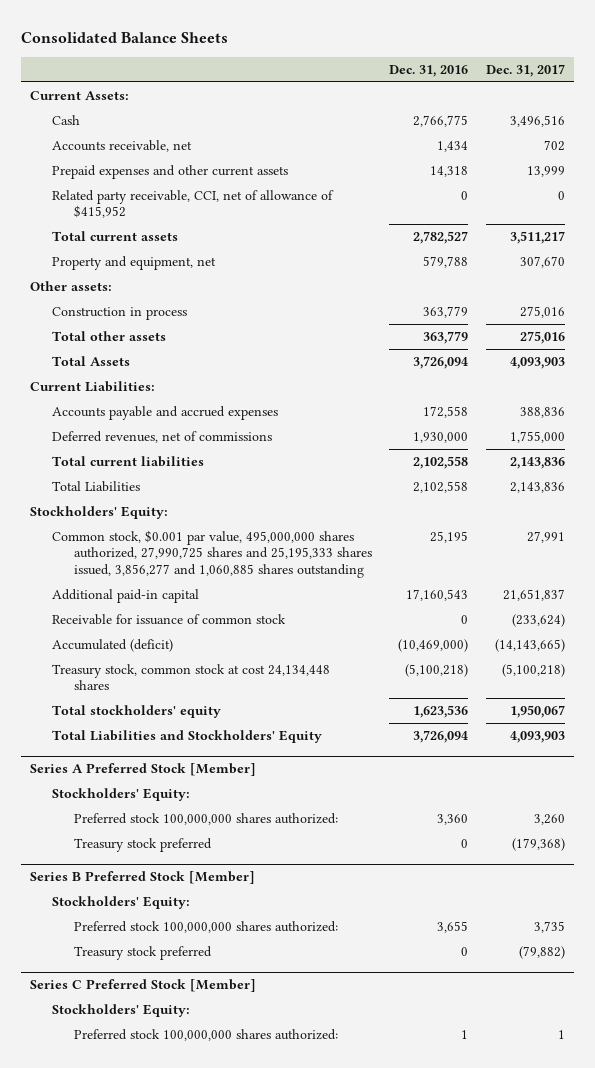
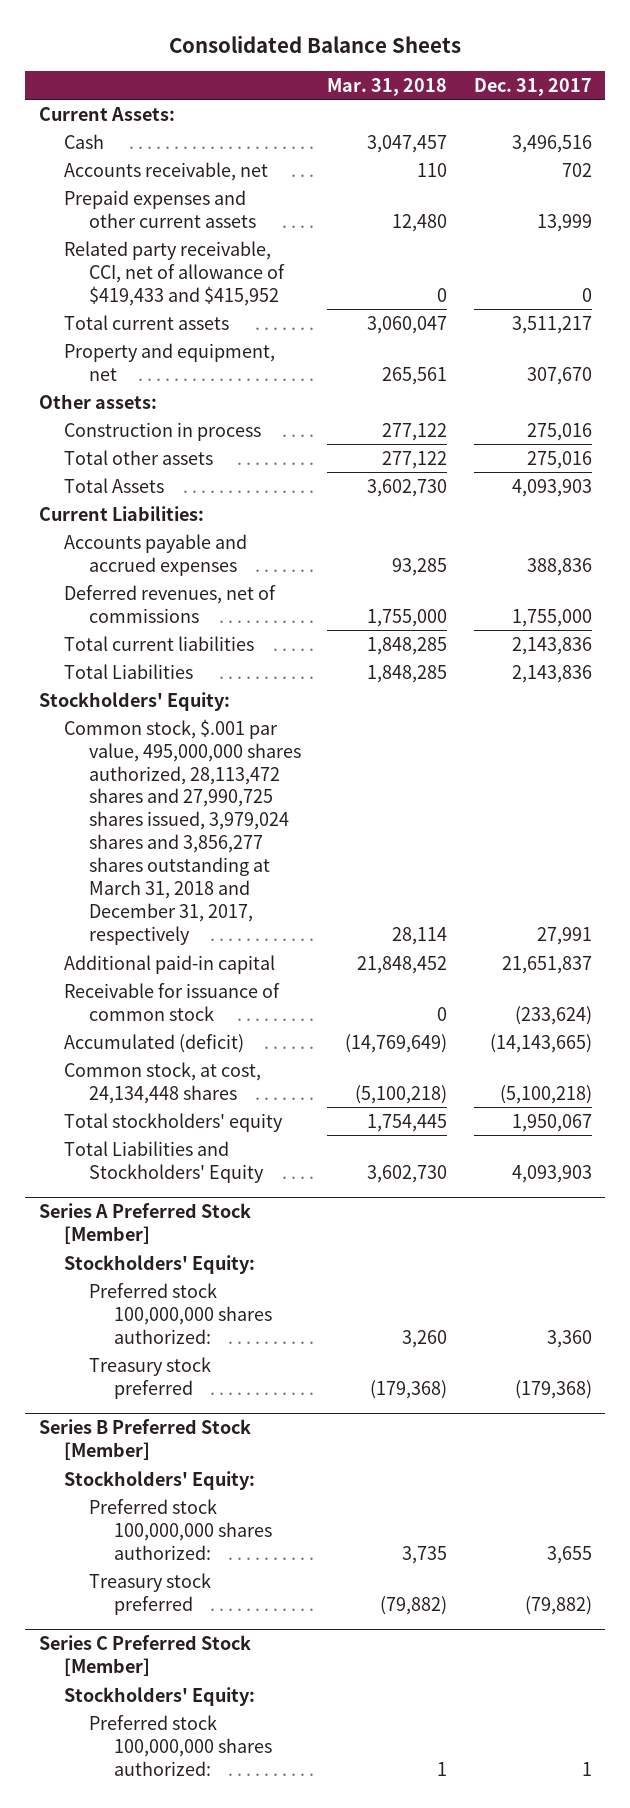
- | Dec. 31, 2016 | Dec. 31, 2017
+ | Mar. 31, 2018 | Dec. 31, 2017
- Related party receivable, CCI, net of allowance of $415,952 | 0 | 0
+ Related party receivable, CCI, net of allowance of $419,433 and $415,952 | 0 | 0
- Common stock, $0.001 par value, 495,000,000 shares authorized, 27,990,725 shares and 25,195,333 shares issued, 3,856,277 and 1,060,885 shares outstanding | 25,195 | 27,991
+ Common stock, $.001 par value, 495,000,000 shares authorized, 28,113,472 shares and 27,990,725 shares issued, 3,979,024 shares and 3,856,277 shares outstanding at March 31, 2018 and December 31, 2017, respectively | 28,114 | 27,991
- Treasury stock, common stock at cost 24,134,448 shares | (5,100,218) | (5,100,218)
+ Common stock, at cost, 24,134,448 shares | (5,100,218) | (5,100,218)
@ Series A Preferred Stock [Member]
- Preferred stock 100,000,000 shares authorized: | 3,360 | 3,260
+ Preferred stock 100,000,000 shares authorized: | 3,260 | 3,360
@ Series B Preferred Stock [Member]
- Preferred stock 100,000,000 shares authorized: | 3,655 | 3,735
+ Preferred stock 100,000,000 shares authorized: | 3,735 | 3,655

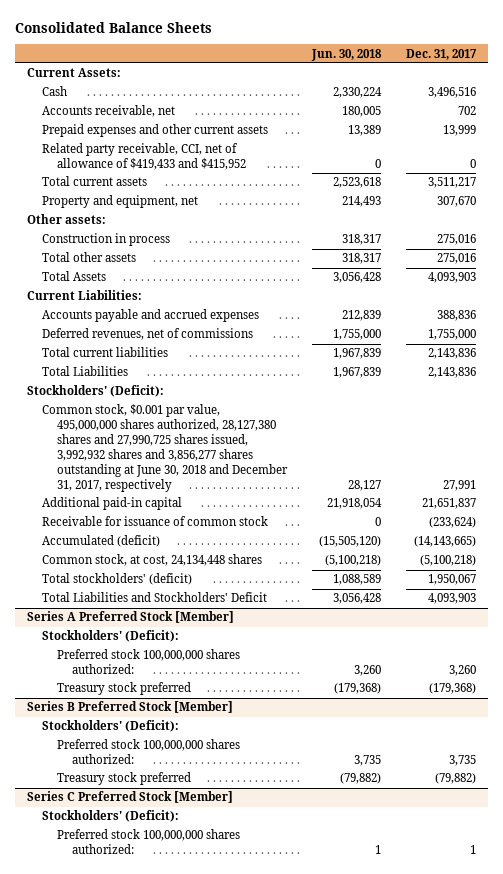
- | Mar. 31, 2018 | Dec. 31, 2017
+ | Jun. 30, 2018 | Dec. 31, 2017
- Stockholders' Equity:
- Common stock, $.001 par value, 495,000,000 shares authorized, 28,113,472 shares and 27,990,725 shares issued, 3,979,024 shares and 3,856,277 shares outstanding at March 31, 2018 and December 31, 2017, respectively | 28,114 | 27,991
+ Stockholders' (Deficit):
+ Common stock, $0.001 par value, 495,000,000 shares authorized, 28,127,380 shares and 27,990,725 shares issued, 3,992,932 shares and 3,856,277 shares outstanding at June 30, 2018 and December 31, 2017, respectively | 28,127 | 27,991
- Total stockholders' equity | 1,754,445 | 1,950,067
- Total Liabilities and Stockholders' Equity | 3,602,730 | 4,093,903
+ Total stockholders' (deficit) | 1,088,589 | 1,950,067
+ Total Liabilities and Stockholders' Deficit | 3,056,428 | 4,093,903
@ Series A Preferred Stock [Member]
- Stockholders' Equity:
- Preferred stock 100,000,000 shares authorized: | 3,260 | 3,360
+ Stockholders' (Deficit):
+ Preferred stock 100,000,000 shares authorized: | 3,260 | 3,260
@ Series B Preferred Stock [Member]
- Stockholders' Equity:
- Preferred stock 100,000,000 shares authorized: | 3,735 | 3,655
+ Stockholders' (Deficit):
+ Preferred stock 100,000,000 shares authorized: | 3,735 | 3,735
@ Series C Preferred Stock [Member]
- Stockholders' Equity:
+ Stockholders' (Deficit):

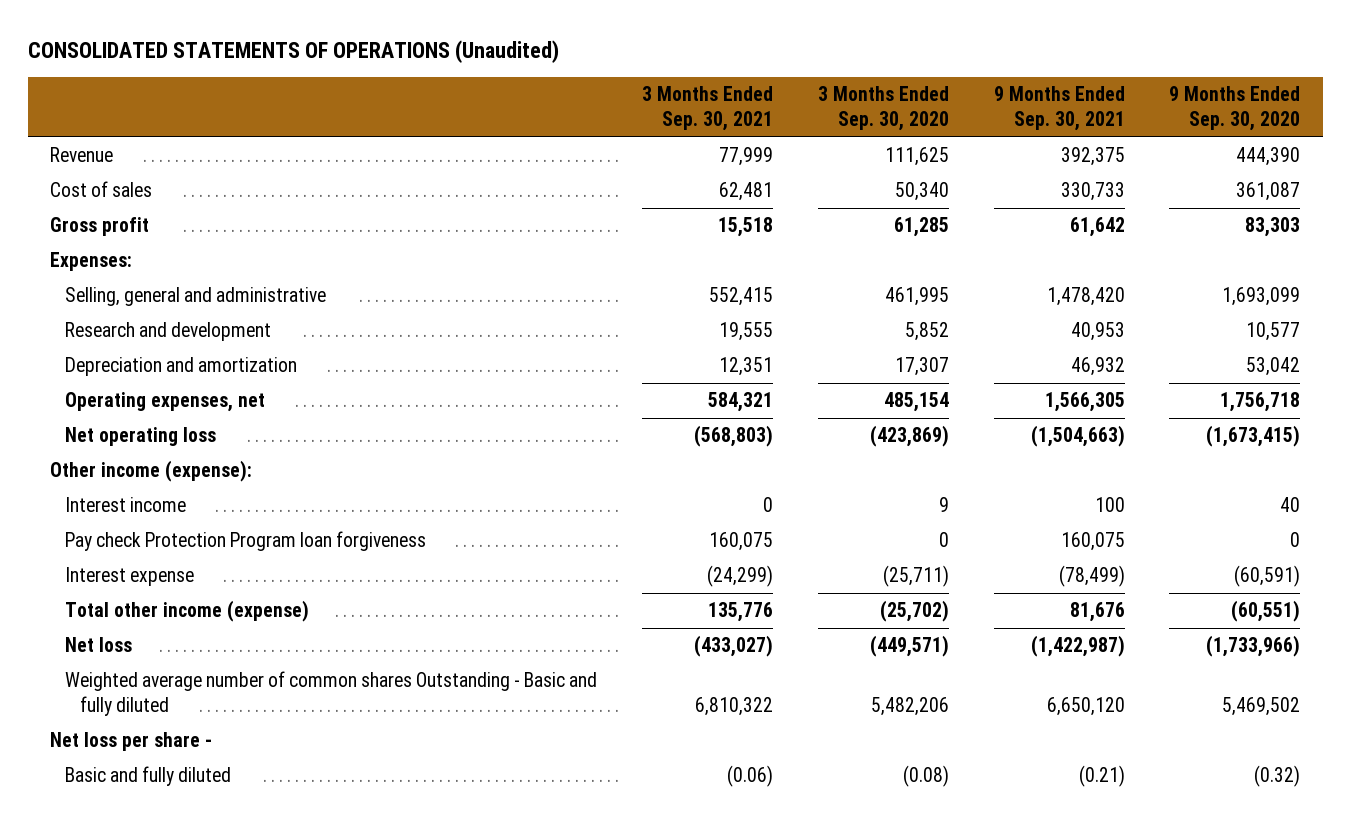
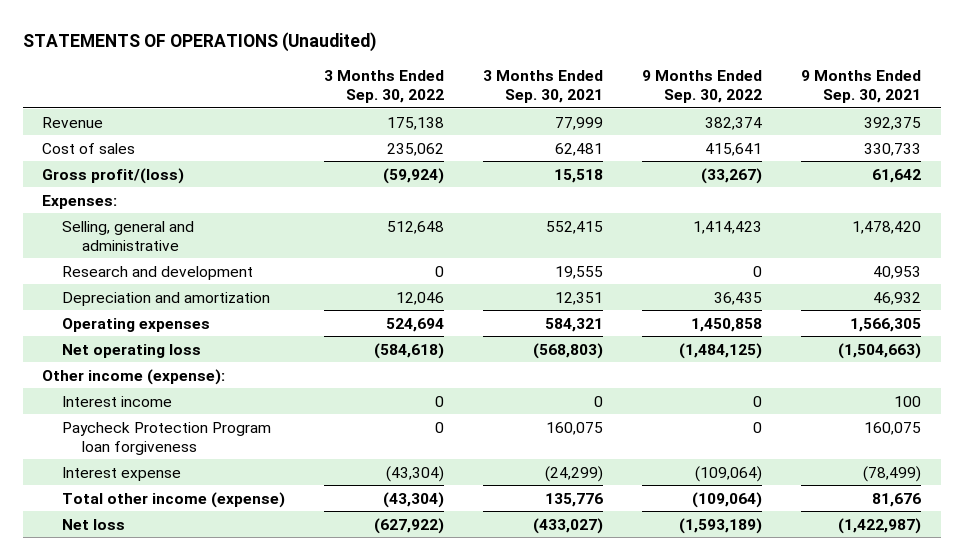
- CONSOLIDATED STATEMENTS OF OPERATIONS (Unaudited)
+ STATEMENTS OF OPERATIONS (Unaudited)
- | 3 Months Ended Sep. 30, 2021 | 3 Months Ended Sep. 30, 2020 | 9 Months Ended Sep. 30, 2021 | 9 Months Ended Sep. 30, 2020
+ | 3 Months Ended Sep. 30, 2022 | 3 Months Ended Sep. 30, 2021 | 9 Months Ended Sep. 30, 2022 | 9 Months Ended Sep. 30, 2021
- Gross profit | 15,518 | 61,285 | 61,642 | 83,303
+ Gross profit/(loss) | (59,924) | 15,518 | (33,267) | 61,642
- Operating expenses, net | 584,321 | 485,154 | 1,566,305 | 1,756,718
+ Operating expenses | 524,694 | 584,321 | 1,450,858 | 1,566,305
- Pay check Protection Program loan forgiveness | 160,075 | 0 | 160,075 | 0
+ Paycheck Protection Program loan forgiveness | 0 | 160,075 | 0 | 160,075
- Weighted average number of common shares Outstanding - Basic and fully diluted | 6,810,322 | 5,482,206 | 6,650,120 | 5,469,502
- Net loss per share -
- Basic and fully diluted | (0.06) | (0.08) | (0.21) | (0.32)

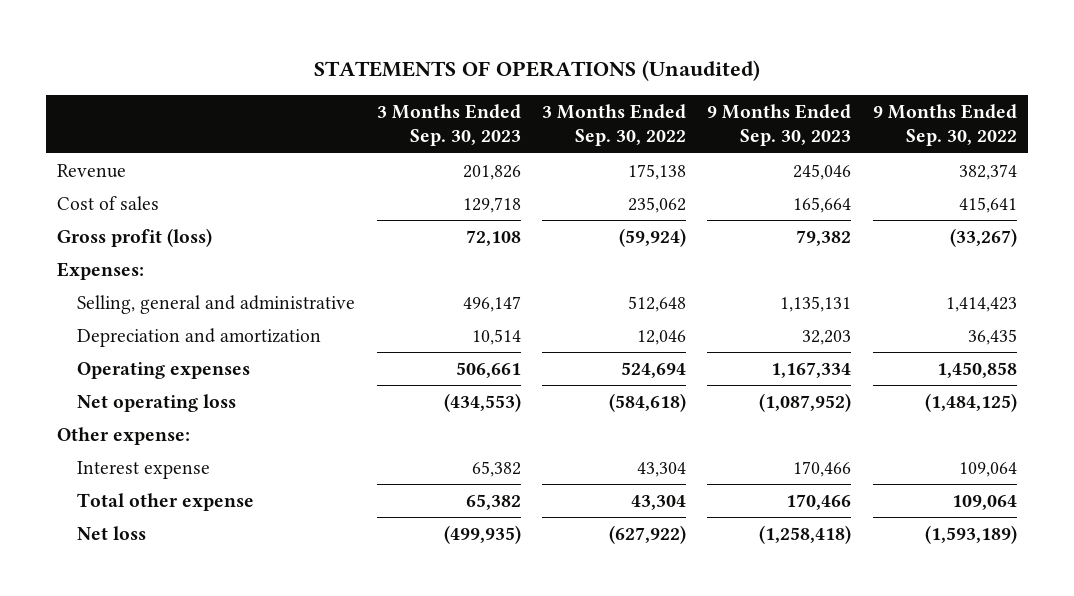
- | 3 Months Ended Sep. 30, 2022 | 3 Months Ended Sep. 30, 2021 | 9 Months Ended Sep. 30, 2022 | 9 Months Ended Sep. 30, 2021
+ | 3 Months Ended Sep. 30, 2023 | 3 Months Ended Sep. 30, 2022 | 9 Months Ended Sep. 30, 2023 | 9 Months Ended Sep. 30, 2022
- Gross profit/(loss) | (59,924) | 15,518 | (33,267) | 61,642
+ Gross profit (loss) | 72,108 | (59,924) | 79,382 | (33,267)
- Research and development | 0 | 19,555 | 0 | 40,953
- Other income (expense):
- Interest income | 0 | 0 | 0 | 100
- Paycheck Protection Program loan forgiveness | 0 | 160,075 | 0 | 160,075
- Interest expense | (43,304) | (24,299) | (109,064) | (78,499)
- Total other income (expense) | (43,304) | 135,776 | (109,064) | 81,676
+ Other expense:
+ Interest expense | 65,382 | 43,304 | 170,466 | 109,064
+ Total other expense | 65,382 | 43,304 | 170,466 | 109,064

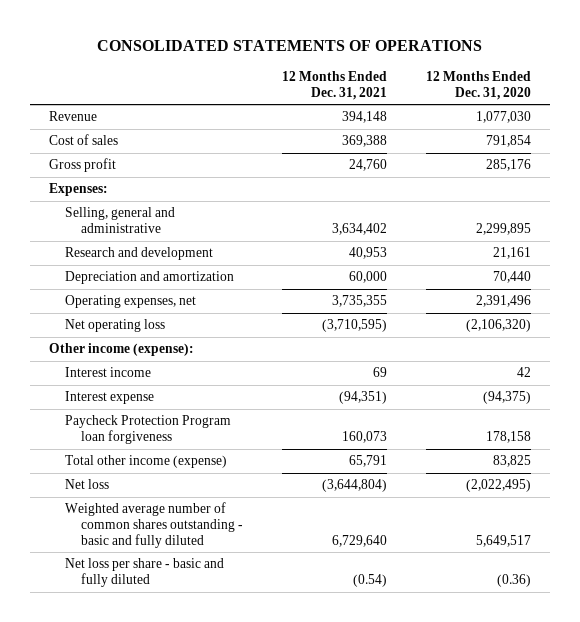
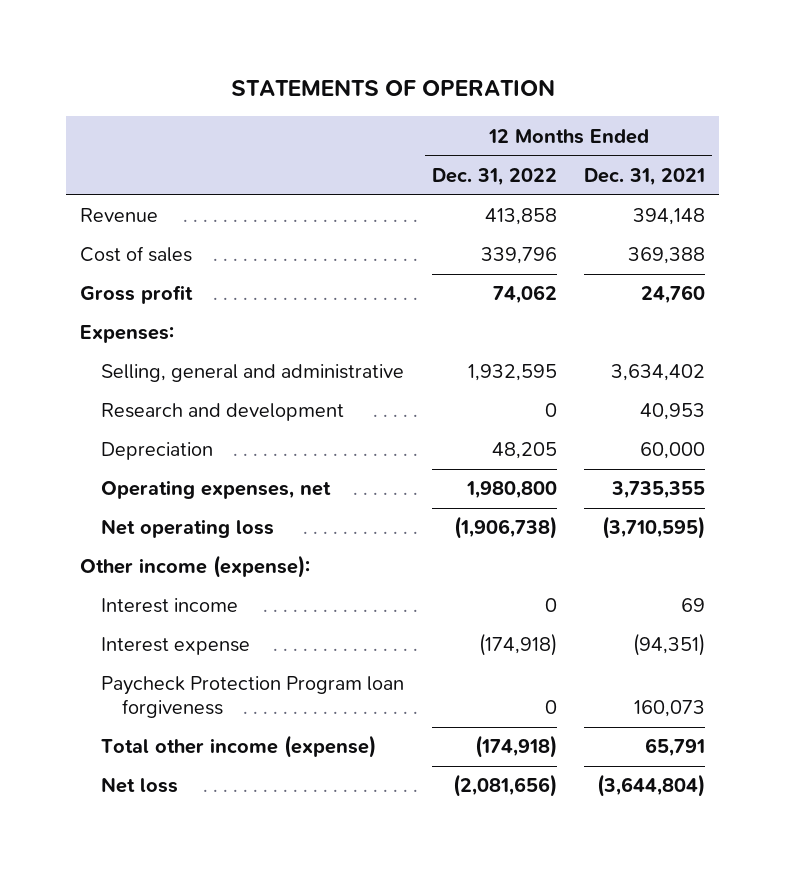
- CONSOLIDATED STATEMENTS OF OPERATIONS
+ STATEMENTS OF OPERATION
- | 12 Months Ended Dec. 31, 2021 | 12 Months Ended Dec. 31, 2020
+ | 12 Months Ended Dec. 31, 2022 | 12 Months Ended Dec. 31, 2021
- Depreciation and amortization | 60,000 | 70,440
+ Depreciation | 48,205 | 60,000
- Weighted average number of common shares outstanding - basic and fully diluted | 6,729,640 | 5,649,517
- Net loss per share - basic and fully diluted | (0.54) | (0.36)

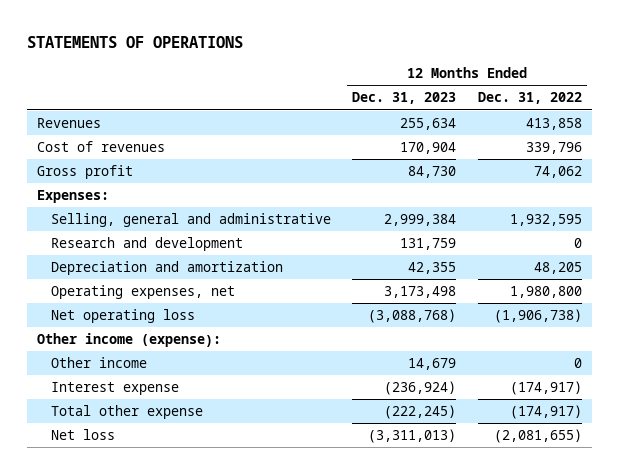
- STATEMENTS OF OPERATION
+ STATEMENTS OF OPERATIONS
- | 12 Months Ended Dec. 31, 2022 | 12 Months Ended Dec. 31, 2021
+ | 12 Months Ended Dec. 31, 2023 | 12 Months Ended Dec. 31, 2022
- Revenue | 413,858 | 394,148
- Cost of sales | 339,796 | 369,388
+ Revenues | 255,634 | 413,858
+ Cost of revenues | 170,904 | 339,796
- Depreciation | 48,205 | 60,000
+ Depreciation and amortization | 42,355 | 48,205
- Interest income | 0 | 69
- Interest expense | (174,918) | (94,351)
- Paycheck Protection Program loan forgiveness | 0 | 160,073
- Total other income (expense) | (174,918) | 65,791
- Net loss | (2,081,656) | (3,644,804)
+ Other income | 14,679 | 0
+ Interest expense | (236,924) | (174,917)
+ Total other expense | (222,245) | (174,917)
+ Net loss | (3,311,013) | (2,081,655)

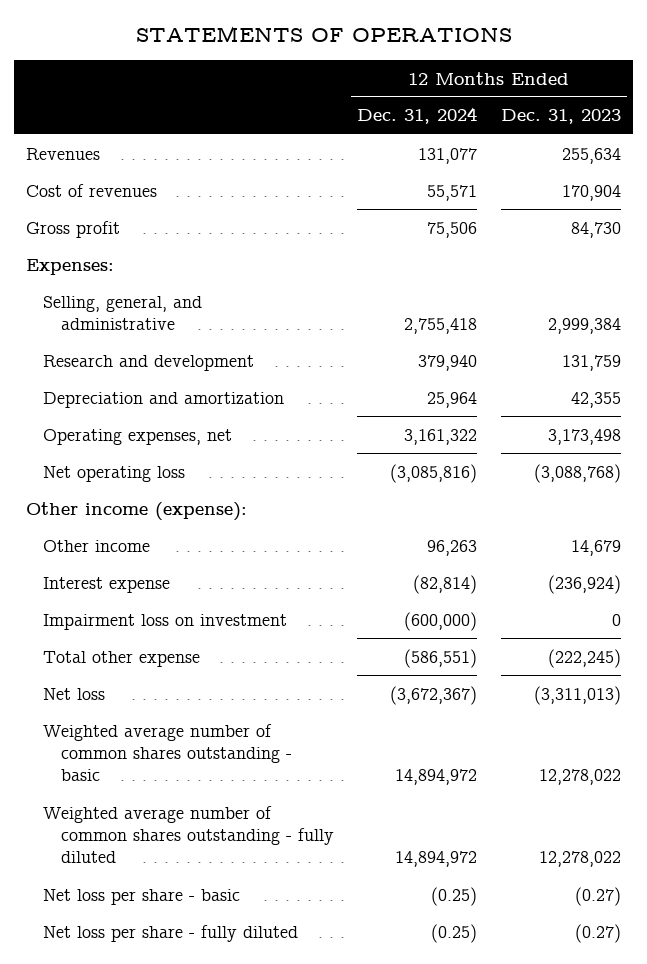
- | 12 Months Ended Dec. 31, 2023 | 12 Months Ended Dec. 31, 2022
+ | 12 Months Ended Dec. 31, 2024 | 12 Months Ended Dec. 31, 2023
- Selling, general and administrative | 2,999,384 | 1,932,595
+ Selling, general, and administrative | 2,755,418 | 2,999,384
+ Impairment loss on investment | (600,000) | 0
+ Weighted average number of common shares outstanding - basic | 14,894,972 | 12,278,022
+ Weighted average number of common shares outstanding - fully diluted | 14,894,972 | 12,278,022
+ Net loss per share - basic | (0.25) | (0.27)
+ Net loss per share - fully diluted | (0.25) | (0.27)

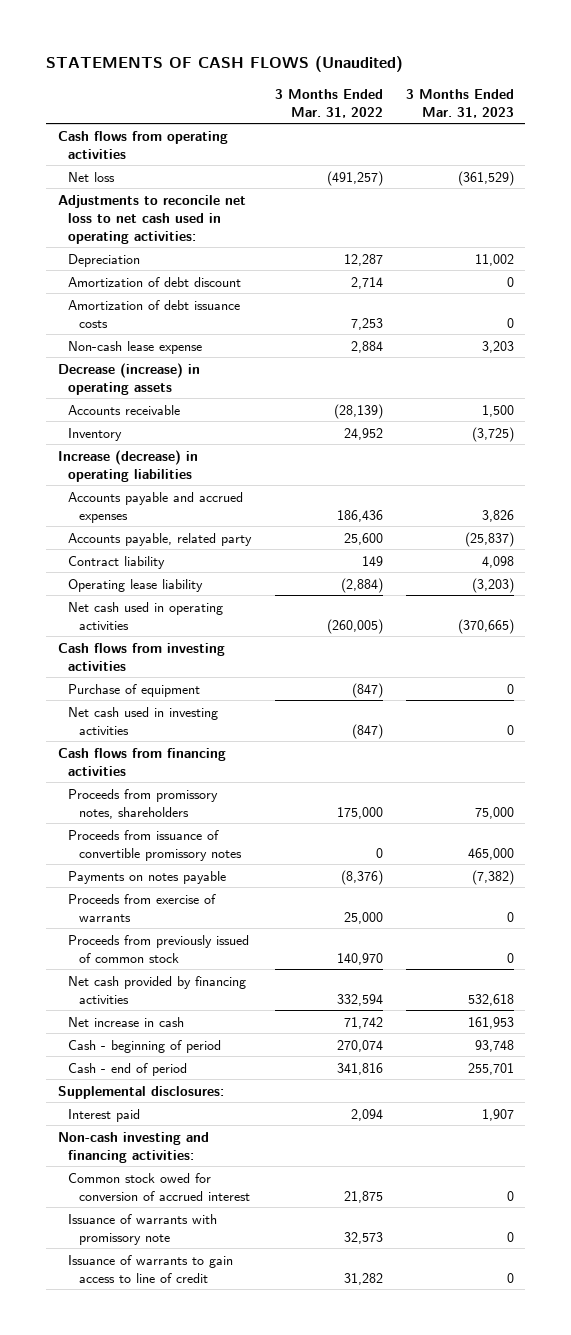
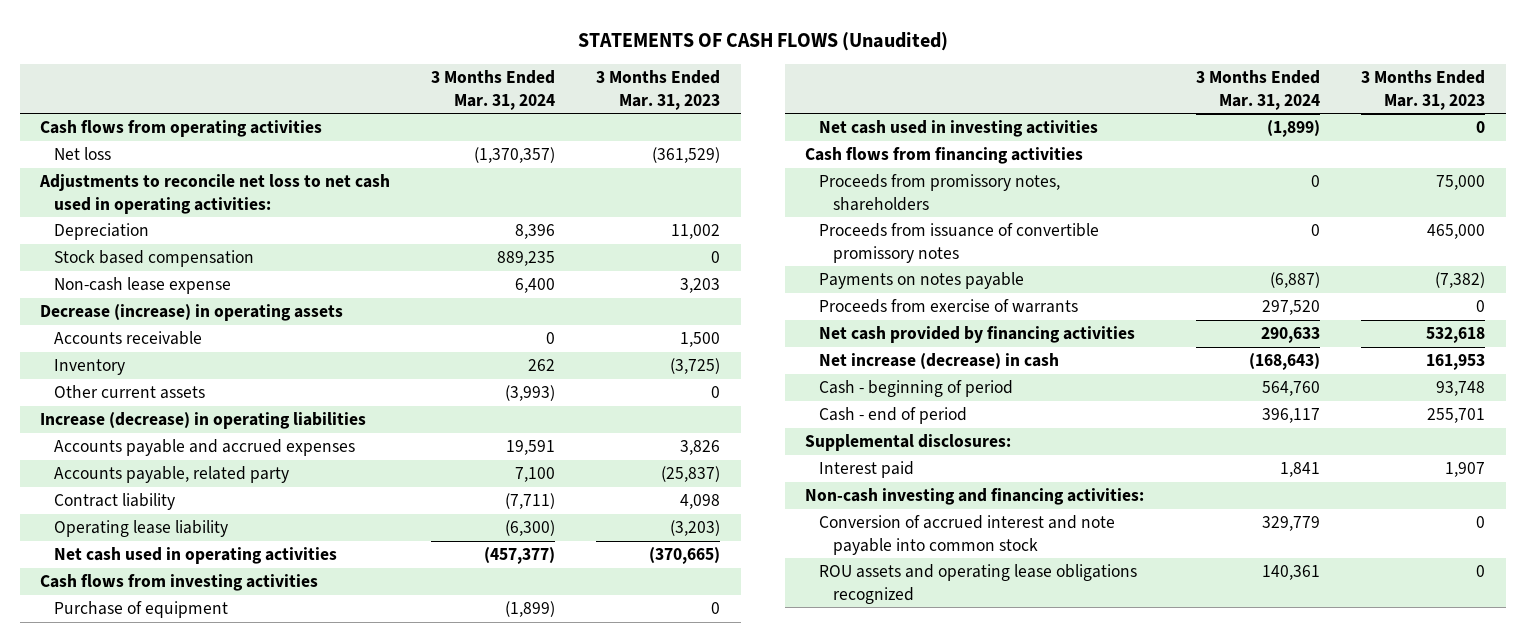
- | 3 Months Ended Mar. 31, 2022 | 3 Months Ended Mar. 31, 2023
+ | 3 Months Ended Mar. 31, 2024 | 3 Months Ended Mar. 31, 2023
- Amortization of debt discount | 2,714 | 0
- Amortization of debt issuance costs | 7,253 | 0
+ Stock based compensation | 889,235 | 0
+ Other current assets | (3,993) | 0
- Proceeds from previously issued of common stock | 140,970 | 0
- Net increase in cash | 71,742 | 161,953
+ Net increase (decrease) in cash | (168,643) | 161,953
- Common stock owed for conversion of accrued interest | 21,875 | 0
- Issuance of warrants with promissory note | 32,573 | 0
- Issuance of warrants to gain access to line of credit | 31,282 | 0
+ Conversion of accrued interest and note payable into common stock | 329,779 | 0
+ ROU assets and operating lease obligations recognized | 140,361 | 0

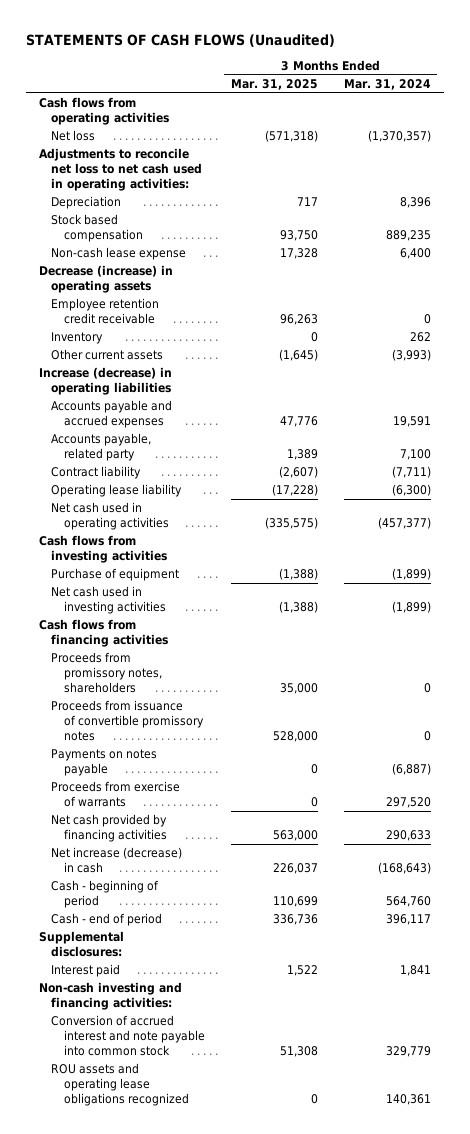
- | 3 Months Ended Mar. 31, 2024 | 3 Months Ended Mar. 31, 2023
+ | 3 Months Ended Mar. 31, 2025 | 3 Months Ended Mar. 31, 2024
- Accounts receivable | 0 | 1,500
+ Employee retention credit receivable | 96,263 | 0

